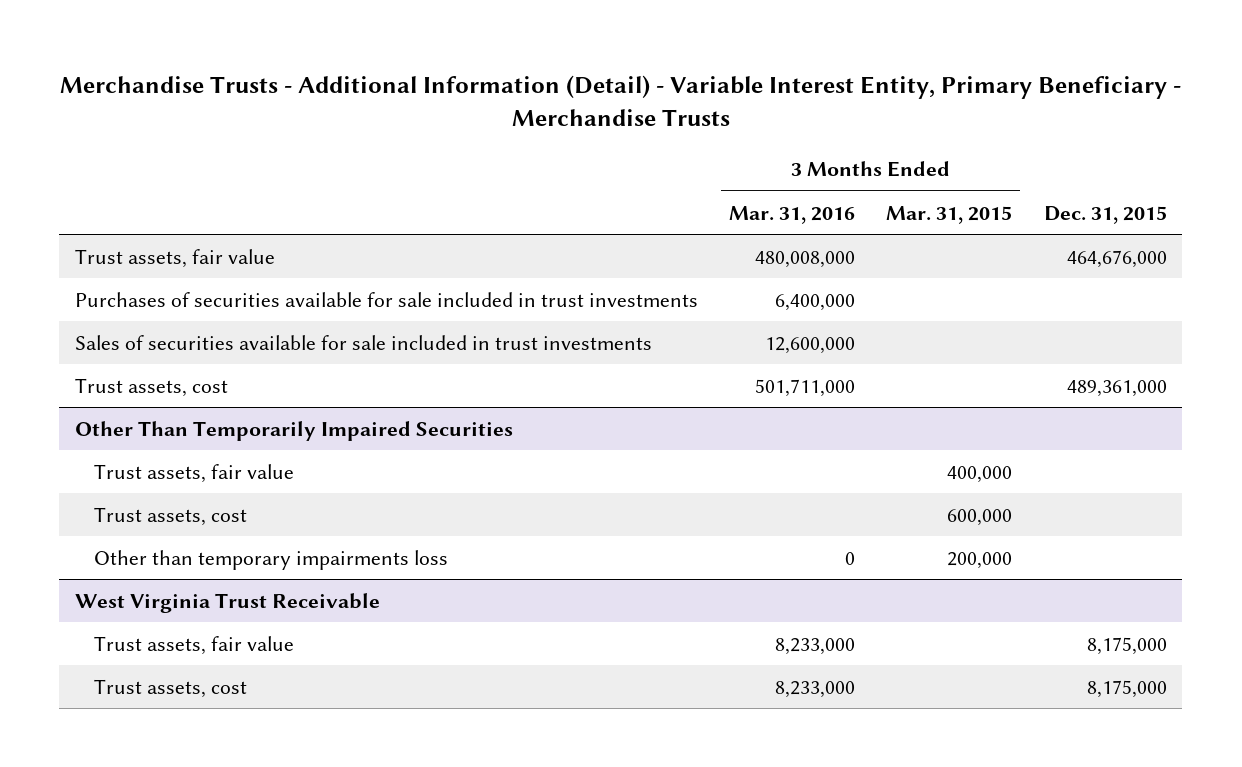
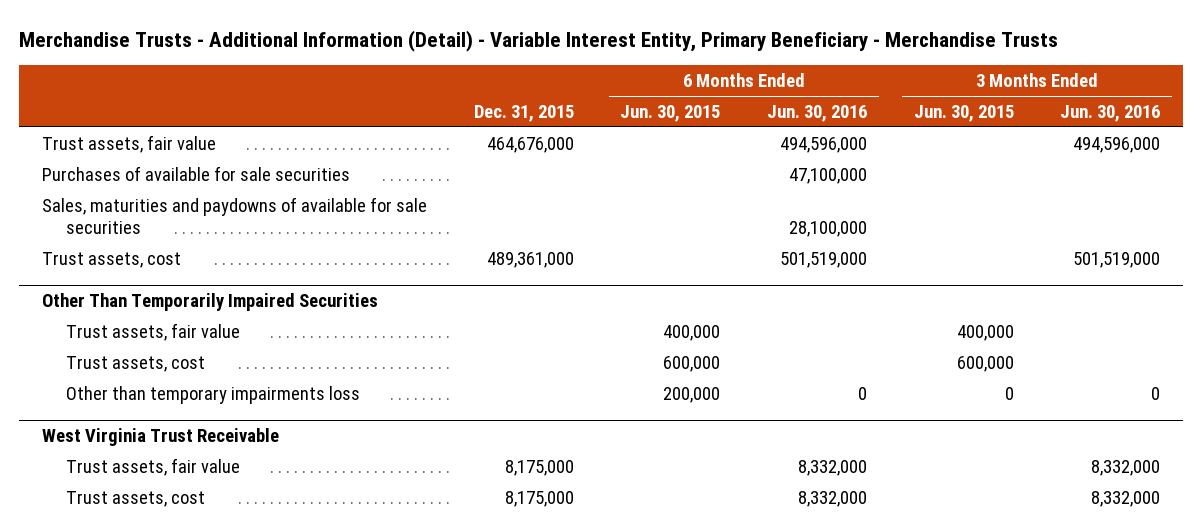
- | 3 Months Ended Mar. 31, 2016 | 3 Months Ended Mar. 31, 2015 | Dec. 31, 2015
+ | Dec. 31, 2015 | 6 Months Ended Jun. 30, 2015 | 6 Months Ended Jun. 30, 2016 | 3 Months Ended Jun. 30, 2015 | 3 Months Ended Jun. 30, 2016
- Purchases of securities available for sale included in trust investments | 6,400,000 | |
- Sales of securities available for sale included in trust investments | 12,600,000 | |
+ Purchases of available for sale securities | | | 47,100,000 | |
+ Sales, maturities and paydowns of available for sale securities | | | 28,100,000 | |

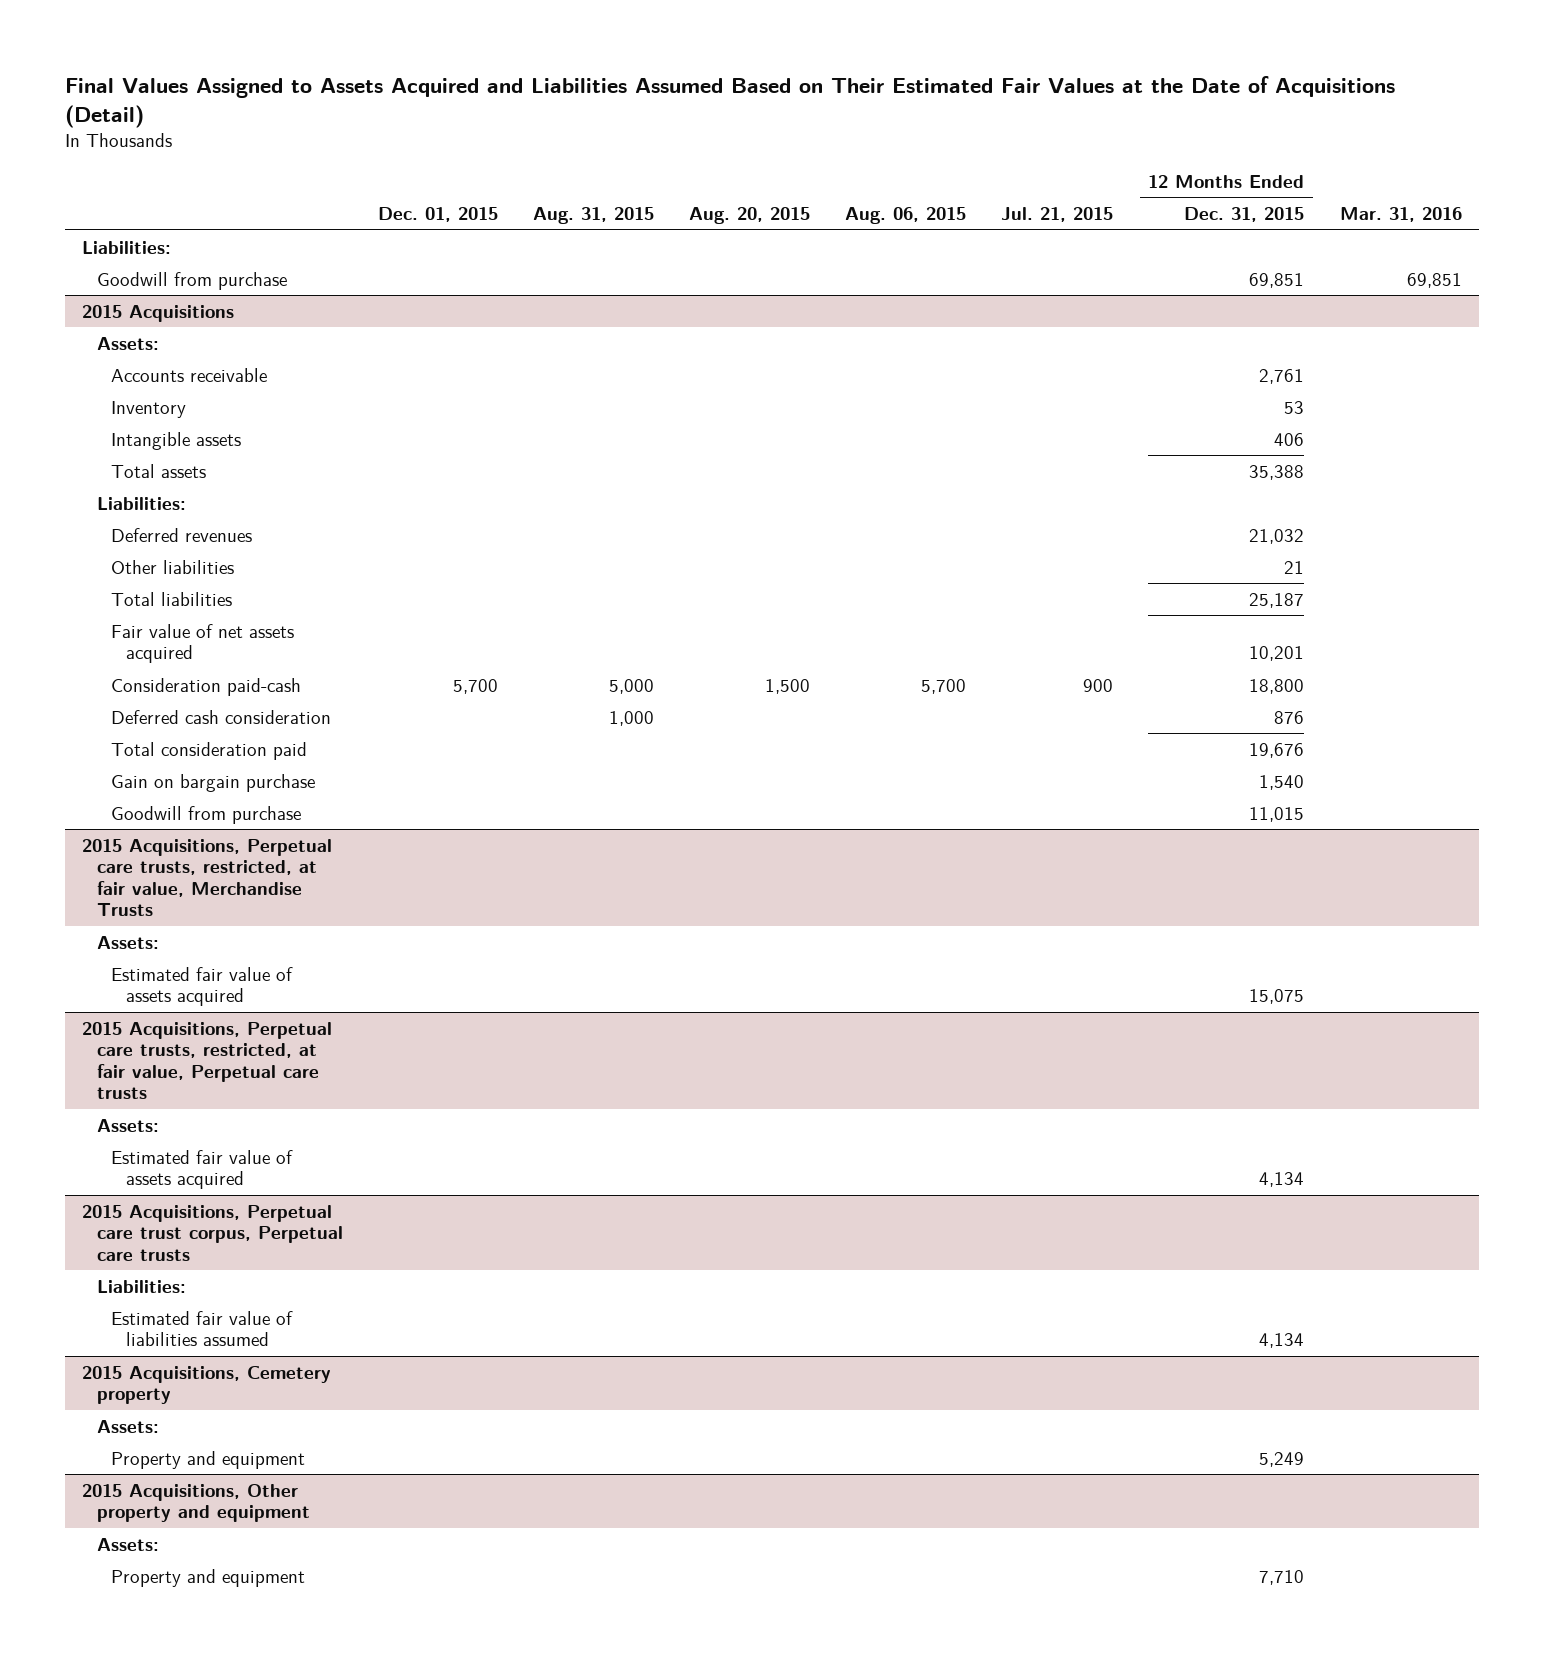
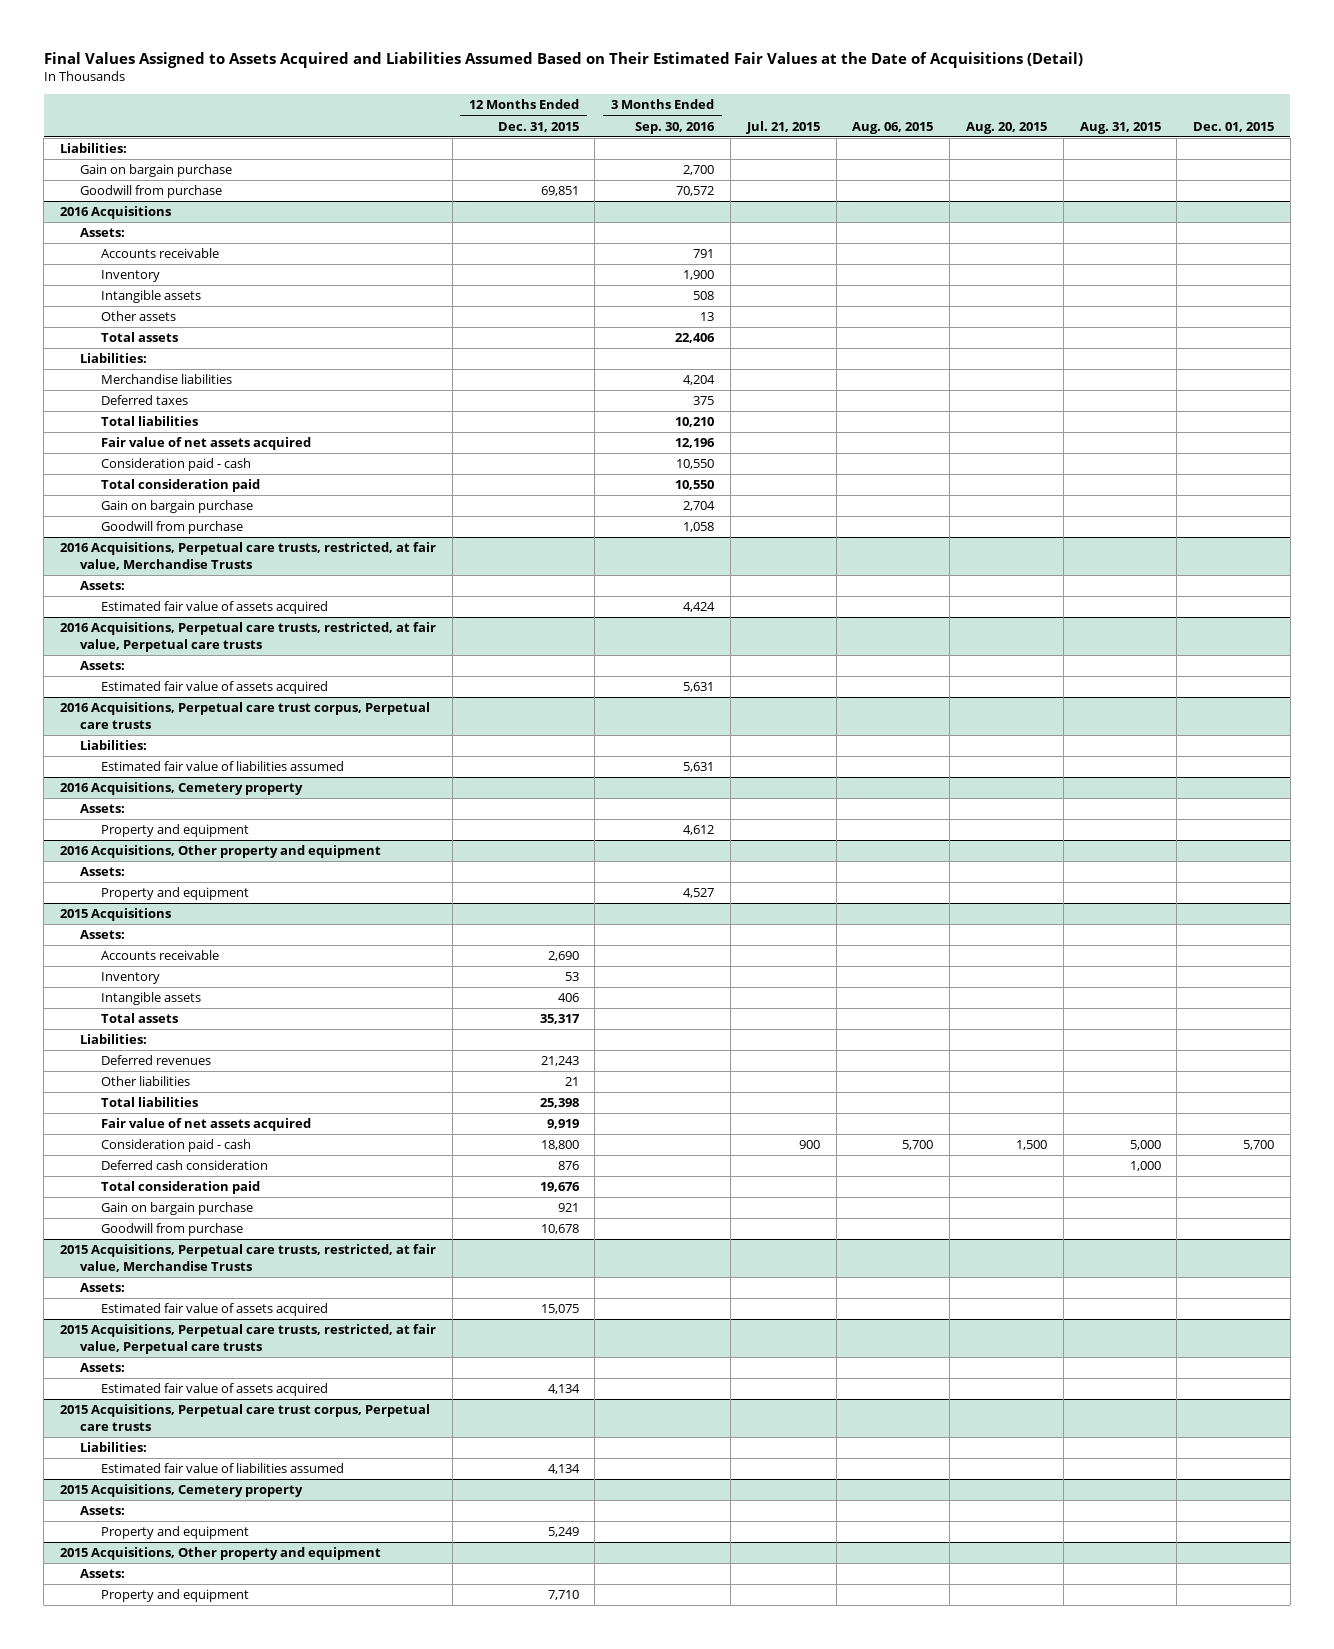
- | Dec. 01, 2015 | Aug. 31, 2015 | Aug. 20, 2015 | Aug. 06, 2015 | Jul. 21, 2015 | 12 Months Ended Dec. 31, 2015 | Mar. 31, 2016
+ | 12 Months Ended Dec. 31, 2015 | 3 Months Ended Sep. 30, 2016 | Jul. 21, 2015 | Aug. 06, 2015 | Aug. 20, 2015 | Aug. 31, 2015 | Dec. 01, 2015
+ Gain on bargain purchase | | 2,700 | | | | |
+ 2016 Acquisitions
+ Assets:
+ Accounts receivable | | 791 | | | | |
+ Inventory | | 1,900 | | | | |
+ Intangible assets | | 508 | | | | |
+ Other assets | | 13 | | | | |
+ Total assets | | 22,406 | | | | |
+ Liabilities:
+ Merchandise liabilities | | 4,204 | | | | |
+ Deferred taxes | | 375 | | | | |
+ Total liabilities | | 10,210 | | | | |
+ Fair value of net assets acquired | | 12,196 | | | | |
+ Consideration paid - cash | | 10,550 | | | | |
+ Total consideration paid | | 10,550 | | | | |
+ Gain on bargain purchase | | 2,704 | | | | |
+ Goodwill from purchase | | 1,058 | | | | |
+ 2016 Acquisitions, Perpetual care trusts, restricted, at fair value, Merchandise Trusts
+ Assets:
+ Estimated fair value of assets acquired | | 4,424 | | | | |
+ 2016 Acquisitions, Perpetual care trusts, restricted, at fair value, Perpetual care trusts
+ Assets:
+ Estimated fair value of assets acquired | | 5,631 | | | | |
+ 2016 Acquisitions, Perpetual care trust corpus, Perpetual care trusts
+ Liabilities:
+ Estimated fair value of liabilities assumed | | 5,631 | | | | |
+ 2016 Acquisitions, Cemetery property
+ Assets:
+ Property and equipment | | 4,612 | | | | |
+ 2016 Acquisitions, Other property and equipment
+ Assets:
+ Property and equipment | | 4,527 | | | | |
@ 2015 Acquisitions
- Accounts receivable | | | | | | 2,761 |
+ Accounts receivable | 2,690 | | | | | |
- Total assets | | | | | | 35,388 |
+ Total assets | 35,317 | | | | | |
- Deferred revenues | | | | | | 21,032 |
+ Deferred revenues | 21,243 | | | | | |
- Total liabilities | | | | | | 25,187 |
- Fair value of net assets acquired | | | | | | 10,201 |
- Consideration paid-cash | 5,700 | 5,000 | 1,500 | 5,700 | 900 | 18,800 |
+ Total liabilities | 25,398 | | | | | |
+ Fair value of net assets acquired | 9,919 | | | | | |
+ Consideration paid - cash | 18,800 | | 900 | 5,700 | 1,500 | 5,000 | 5,700
- Gain on bargain purchase | | | | | | 1,540 |
- Goodwill from purchase | | | | | | 11,015 |
+ Gain on bargain purchase | 921 | | | | | |
+ Goodwill from purchase | 10,678 | | | | | |

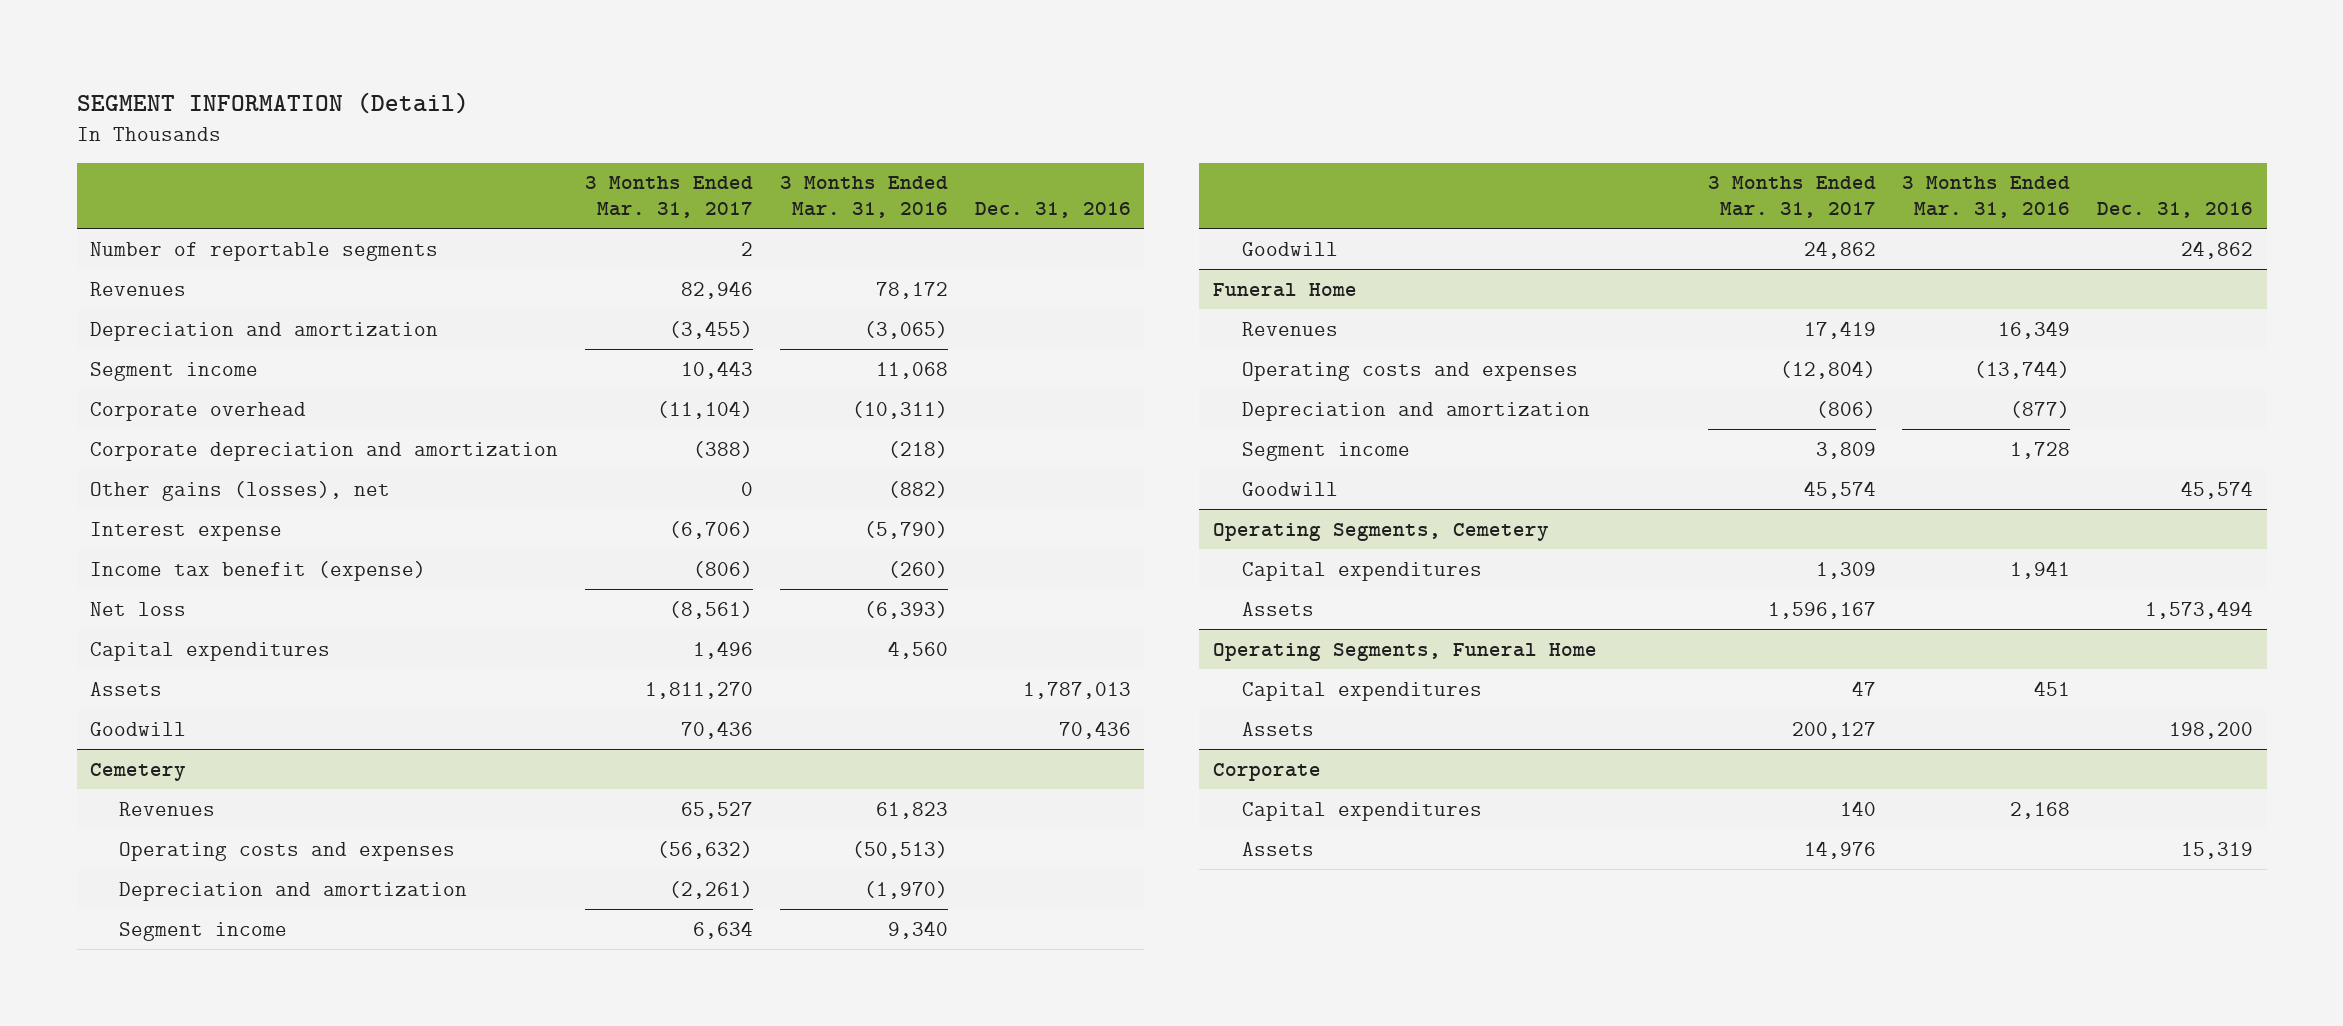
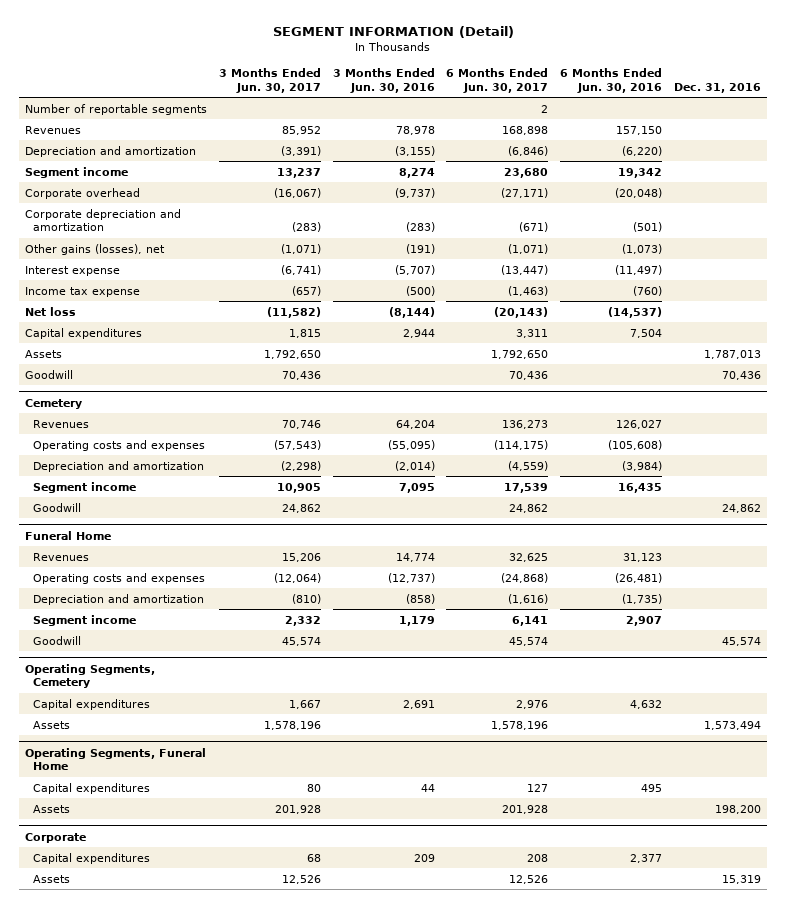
- | 3 Months Ended Mar. 31, 2017 | 3 Months Ended Mar. 31, 2016 | Dec. 31, 2016
+ | 3 Months Ended Jun. 30, 2017 | 3 Months Ended Jun. 30, 2016 | 6 Months Ended Jun. 30, 2017 | 6 Months Ended Jun. 30, 2016 | Dec. 31, 2016
- Income tax benefit (expense) | (806) | (260) |
+ Income tax expense | (657) | (500) | (1,463) | (760) |

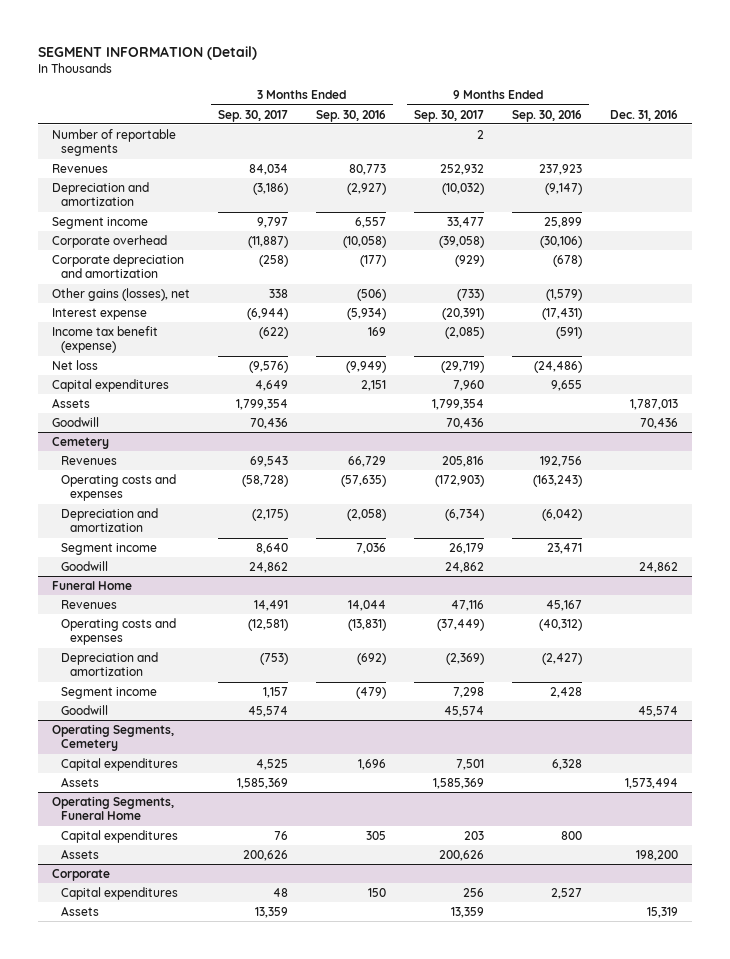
- | 3 Months Ended Jun. 30, 2017 | 3 Months Ended Jun. 30, 2016 | 6 Months Ended Jun. 30, 2017 | 6 Months Ended Jun. 30, 2016 | Dec. 31, 2016
+ | 3 Months Ended Sep. 30, 2017 | 3 Months Ended Sep. 30, 2016 | 9 Months Ended Sep. 30, 2017 | 9 Months Ended Sep. 30, 2016 | Dec. 31, 2016
- Income tax expense | (657) | (500) | (1,463) | (760) |
+ Income tax benefit (expense) | (622) | 169 | (2,085) | (591) |

